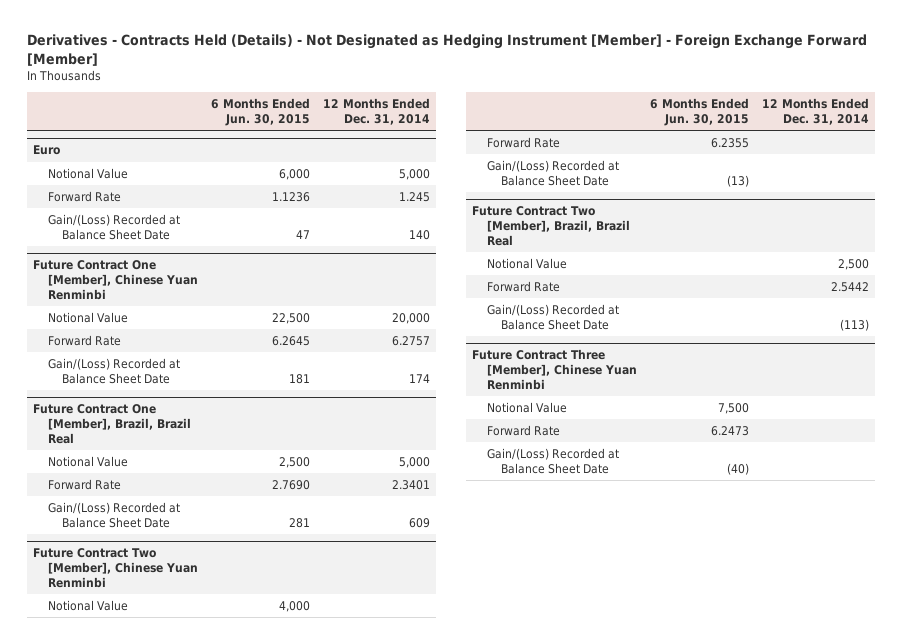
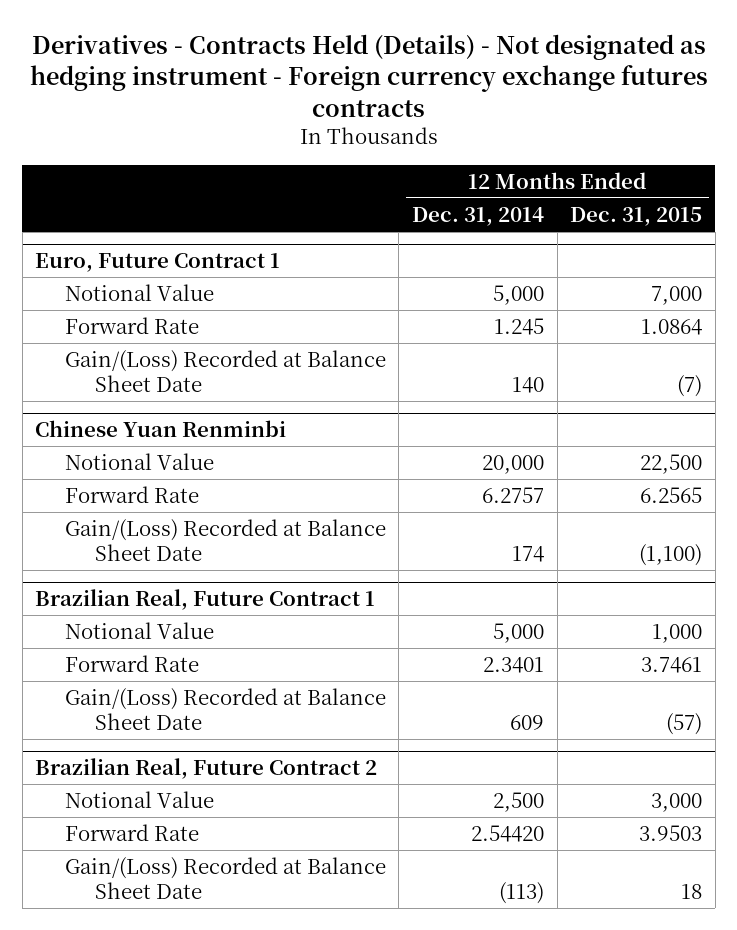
- Derivatives - Contracts Held (Details) - Not Designated as Hedging Instrument [Member] - Foreign Exchange Forward [Member]
+ Derivatives - Contracts Held (Details) - Not designated as hedging instrument - Foreign currency exchange futures contracts
- | 6 Months Ended Jun. 30, 2015 | 12 Months Ended Dec. 31, 2014
+ | 12 Months Ended Dec. 31, 2014 | 12 Months Ended Dec. 31, 2015
- Euro
+ Euro, Future Contract 1
- Future Contract One [Member], Chinese Yuan Renminbi
+ Chinese Yuan Renminbi
- Future Contract One [Member], Brazil, Brazil Real
+ Brazilian Real, Future Contract 1
- Future Contract Two [Member], Chinese Yuan Renminbi
- Notional Value | 4,000 |
- Forward Rate | 6.2355 |
- Gain/(Loss) Recorded at Balance Sheet Date | (13) |
- Future Contract Two [Member], Brazil, Brazil Real
+ Brazilian Real, Future Contract 2
- Forward Rate | | 2.5442
+ Forward Rate | 2.54420 | 3.9503
- Future Contract Three [Member], Chinese Yuan Renminbi
- Notional Value | 7,500 |
- Forward Rate | 6.2473 |
- Gain/(Loss) Recorded at Balance Sheet Date | (40) |

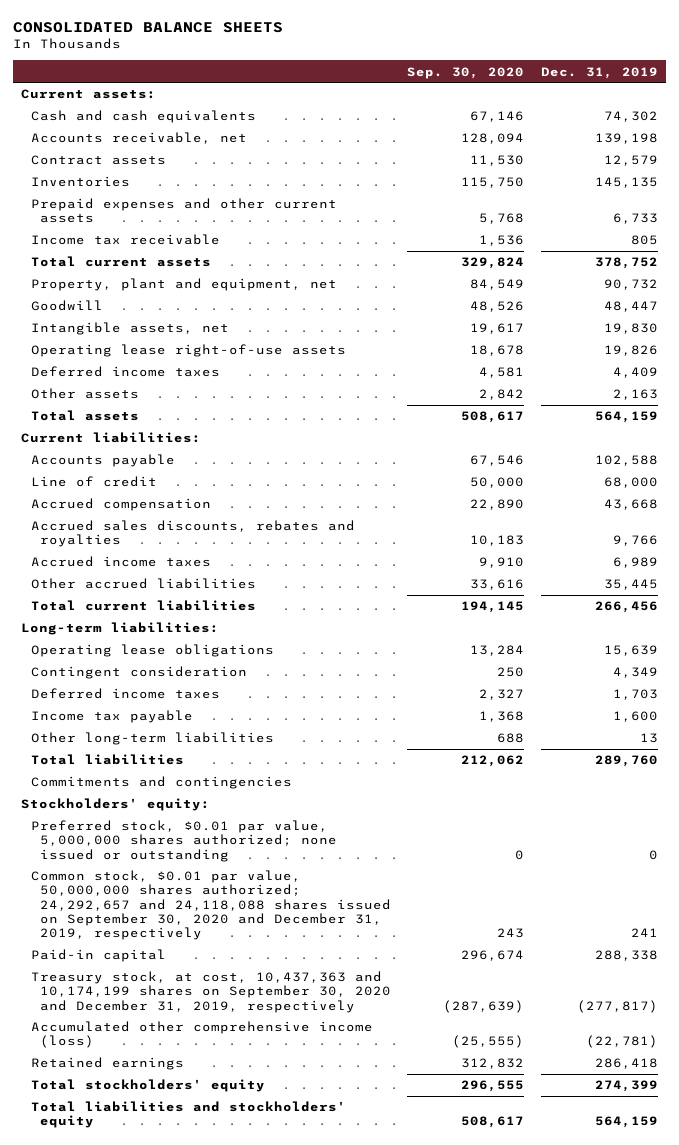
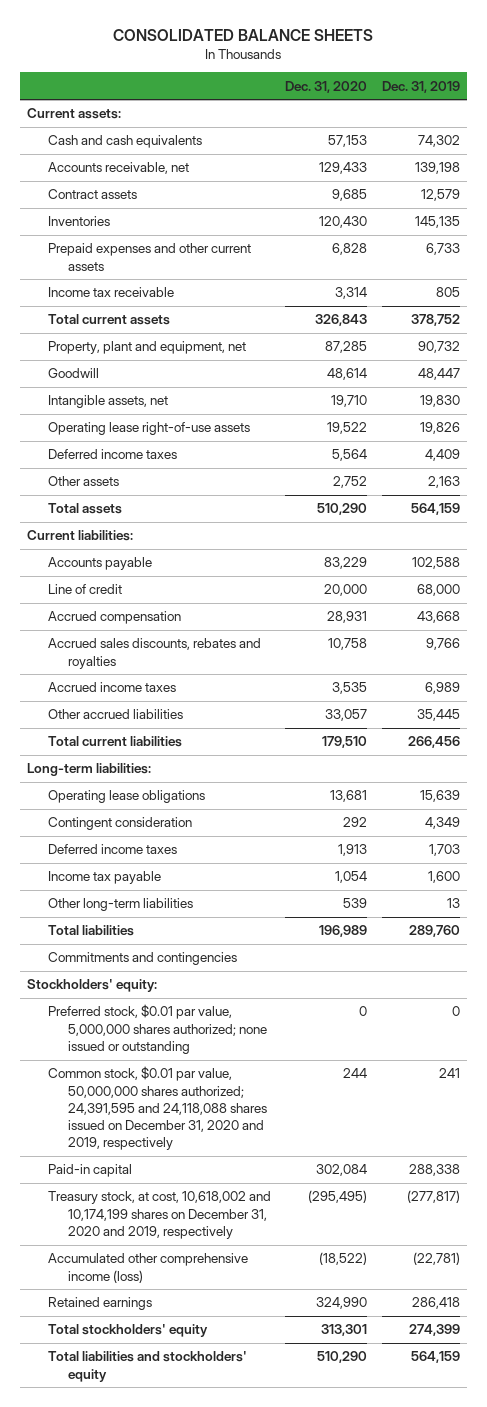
- | Sep. 30, 2020 | Dec. 31, 2019
+ | Dec. 31, 2020 | Dec. 31, 2019
- Common stock, $0.01 par value, 50,000,000 shares authorized; 24,292,657 and 24,118,088 shares issued on September 30, 2020 and December 31, 2019, respectively | 243 | 241
+ Common stock, $0.01 par value, 50,000,000 shares authorized; 24,391,595 and 24,118,088 shares issued on December 31, 2020 and 2019, respectively | 244 | 241
- Treasury stock, at cost, 10,437,363 and 10,174,199 shares on September 30, 2020 and December 31, 2019, respectively | (287,639) | (277,817)
+ Treasury stock, at cost, 10,618,002 and 10,174,199 shares on December 31, 2020 and 2019, respectively | (295,495) | (277,817)

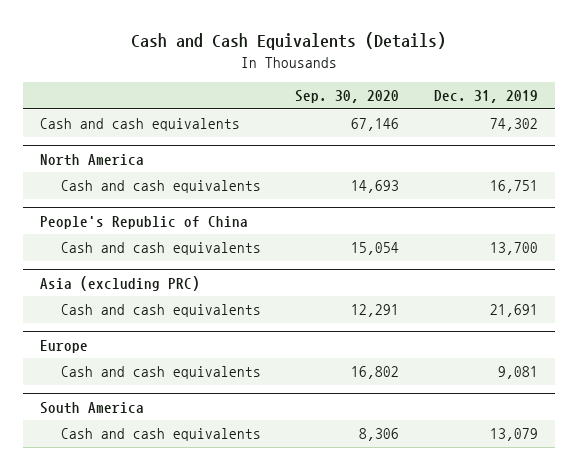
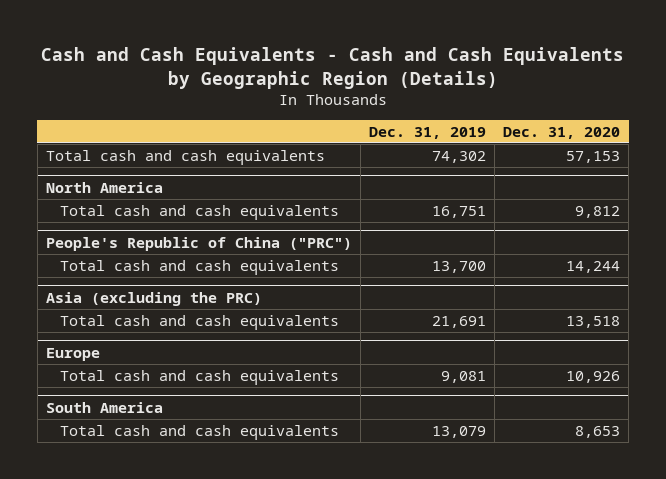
- Cash and Cash Equivalents (Details)
+ Cash and Cash Equivalents - Cash and Cash Equivalents by Geographic Region (Details)
- | Sep. 30, 2020 | Dec. 31, 2019
+ | Dec. 31, 2019 | Dec. 31, 2020
- Cash and cash equivalents | 67,146 | 74,302
+ Total cash and cash equivalents | 74,302 | 57,153
@ North America
- Cash and cash equivalents | 14,693 | 16,751
- People's Republic of China
- Cash and cash equivalents | 15,054 | 13,700
- Asia (excluding PRC)
- Cash and cash equivalents | 12,291 | 21,691
@ North America
+ Total cash and cash equivalents | 16,751 | 9,812
+ People's Republic of China ("PRC")
+ Total cash and cash equivalents | 13,700 | 14,244
+ Asia (excluding the PRC)
+ Total cash and cash equivalents | 21,691 | 13,518
@ Europe
- Cash and cash equivalents | 16,802 | 9,081
+ Total cash and cash equivalents | 9,081 | 10,926
@ South America
- Cash and cash equivalents | 8,306 | 13,079
+ Total cash and cash equivalents | 13,079 | 8,653

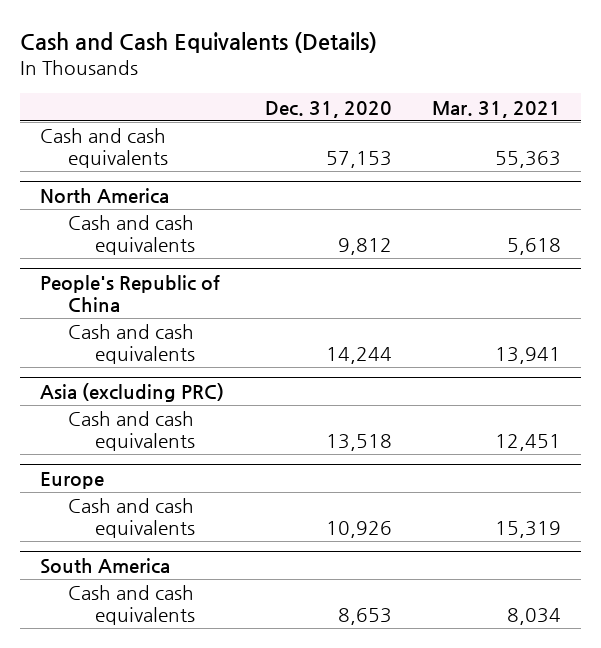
- Cash and Cash Equivalents - Cash and Cash Equivalents by Geographic Region (Details)
+ Cash and Cash Equivalents (Details)
- | Dec. 31, 2019 | Dec. 31, 2020
+ | Dec. 31, 2020 | Mar. 31, 2021
- Total cash and cash equivalents | 74,302 | 57,153
+ Cash and cash equivalents | 57,153 | 55,363
@ North America
- Total cash and cash equivalents | 16,751 | 9,812
- People's Republic of China ("PRC")
- Total cash and cash equivalents | 13,700 | 14,244
- Asia (excluding the PRC)
- Total cash and cash equivalents | 21,691 | 13,518
@ North America
+ Cash and cash equivalents | 9,812 | 5,618
+ People's Republic of China
+ Cash and cash equivalents | 14,244 | 13,941
+ Asia (excluding PRC)
+ Cash and cash equivalents | 13,518 | 12,451
@ Europe
- Total cash and cash equivalents | 9,081 | 10,926
+ Cash and cash equivalents | 10,926 | 15,319
@ South America
- Total cash and cash equivalents | 13,079 | 8,653
+ Cash and cash equivalents | 8,653 | 8,034

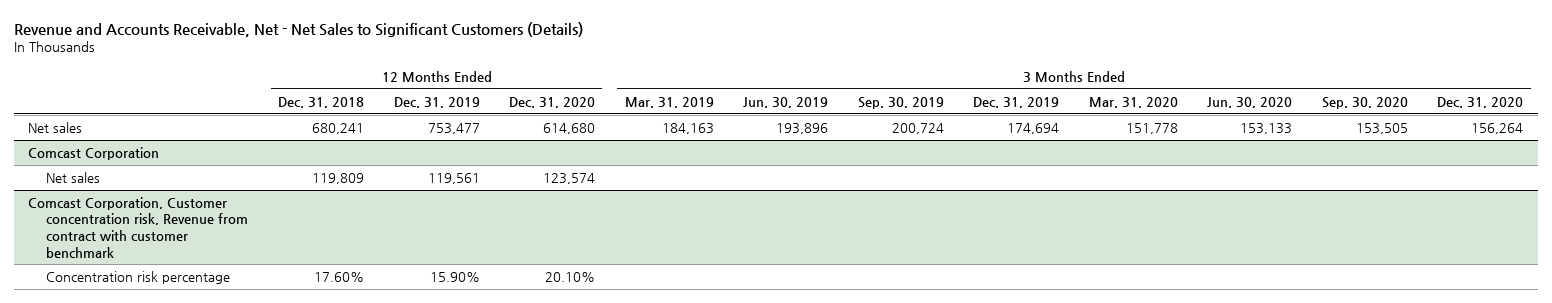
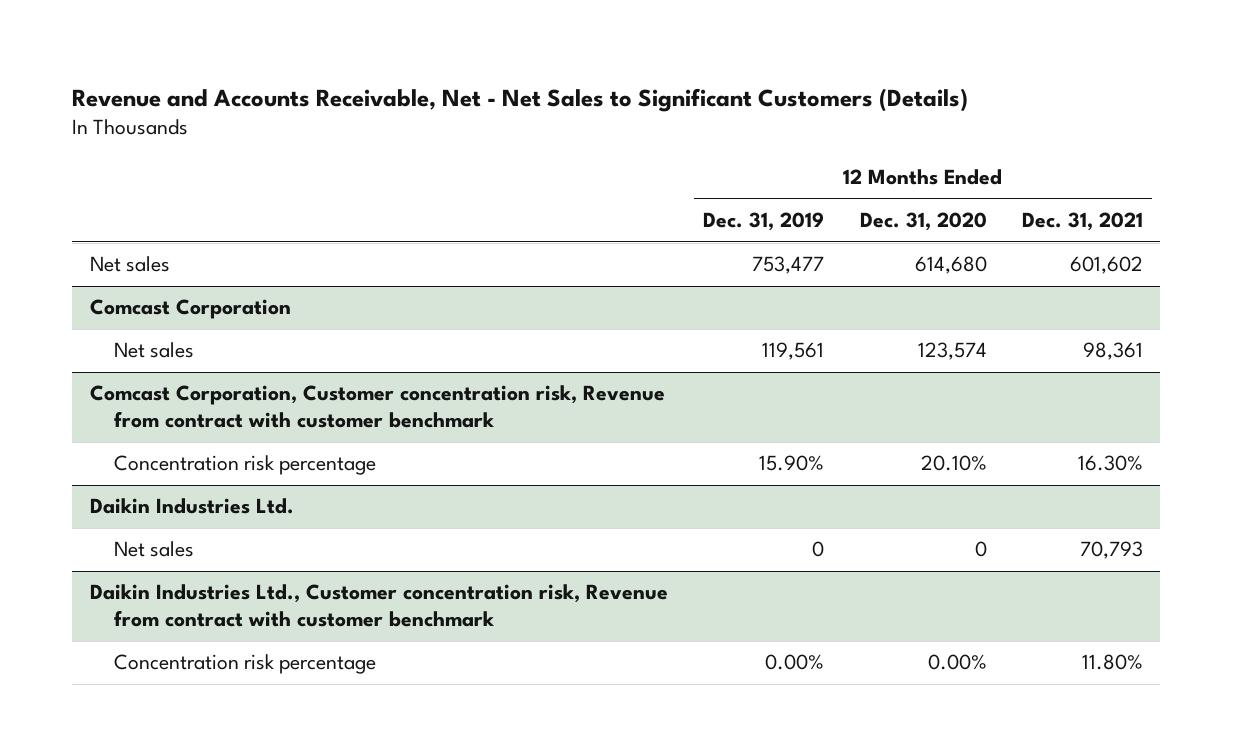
- | 12 Months Ended Dec. 31, 2018 | 12 Months Ended Dec. 31, 2019 | 12 Months Ended Dec. 31, 2020 | 3 Months Ended Mar. 31, 2019 | 3 Months Ended Jun. 30, 2019 | 3 Months Ended Sep. 30, 2019 | 3 Months Ended Dec. 31, 2019 | 3 Months Ended Mar. 31, 2020 | 3 Months Ended Jun. 30, 2020 | 3 Months Ended Sep. 30, 2020 | 3 Months Ended Dec. 31, 2020
+ | 12 Months Ended Dec. 31, 2019 | 12 Months Ended Dec. 31, 2020 | 12 Months Ended Dec. 31, 2021
+ Daikin Industries Ltd.
+ Net sales | 0 | 0 | 70,793
+ Daikin Industries Ltd., Customer concentration risk, Revenue from contract with customer benchmark
+ Concentration risk percentage | 0.00% | 0.00% | 11.80%

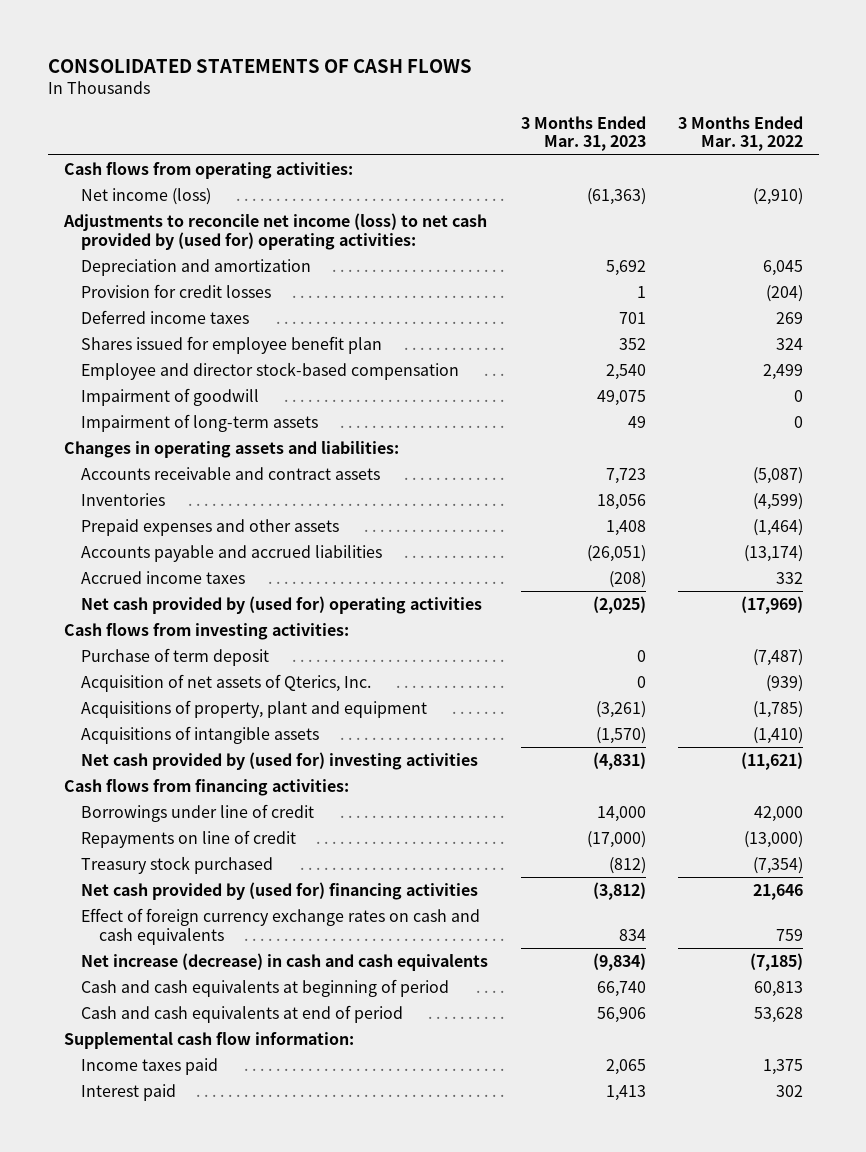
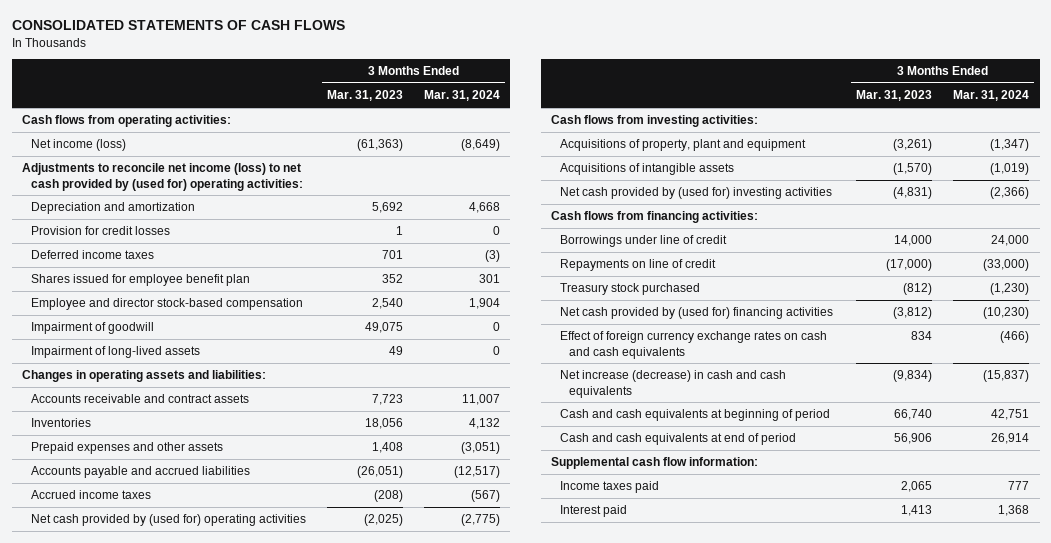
- | 3 Months Ended Mar. 31, 2023 | 3 Months Ended Mar. 31, 2022
+ | 3 Months Ended Mar. 31, 2023 | 3 Months Ended Mar. 31, 2024
- Impairment of long-term assets | 49 | 0
+ Impairment of long-lived assets | 49 | 0
- Purchase of term deposit | 0 | (7,487)
- Acquisition of net assets of Qterics, Inc. | 0 | (939)

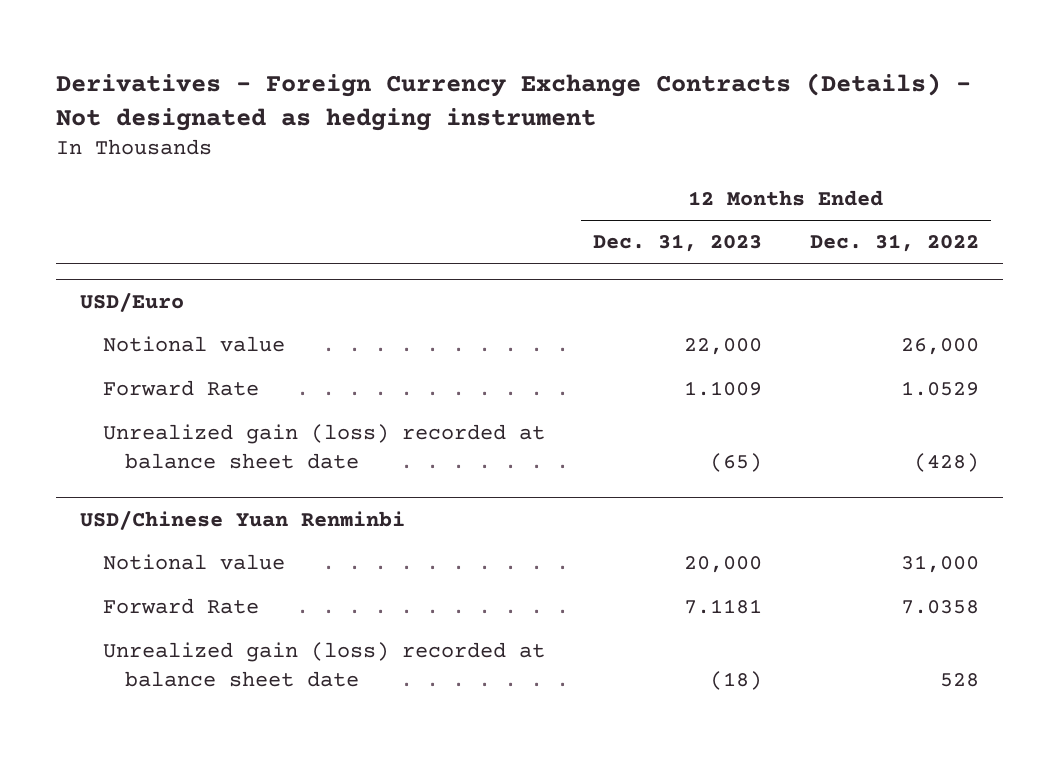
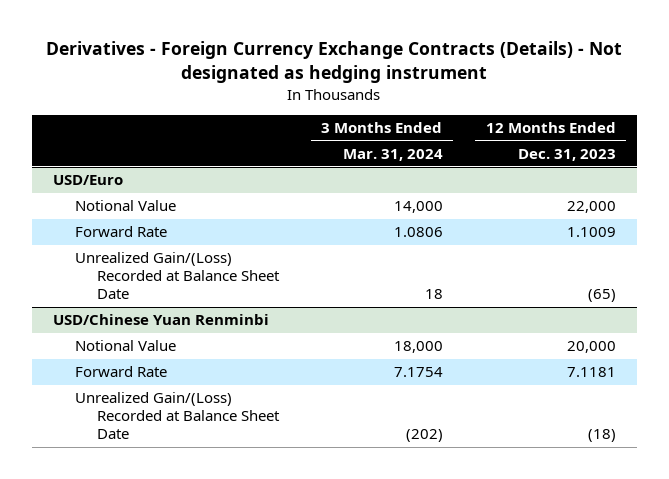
- | 12 Months Ended Dec. 31, 2023 | 12 Months Ended Dec. 31, 2022
+ | 3 Months Ended Mar. 31, 2024 | 12 Months Ended Dec. 31, 2023
@ USD/Euro
- Notional value | 22,000 | 26,000
+ Notional Value | 14,000 | 22,000
- Unrealized gain (loss) recorded at balance sheet date | (65) | (428)
+ Unrealized Gain/(Loss) Recorded at Balance Sheet Date | 18 | (65)
@ USD/Chinese Yuan Renminbi
- Notional value | 20,000 | 31,000
+ Notional Value | 18,000 | 20,000
- Unrealized gain (loss) recorded at balance sheet date | (18) | 528
+ Unrealized Gain/(Loss) Recorded at Balance Sheet Date | (202) | (18)

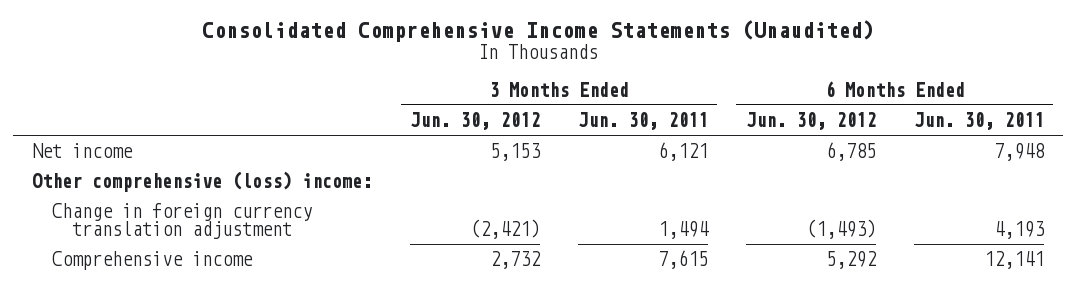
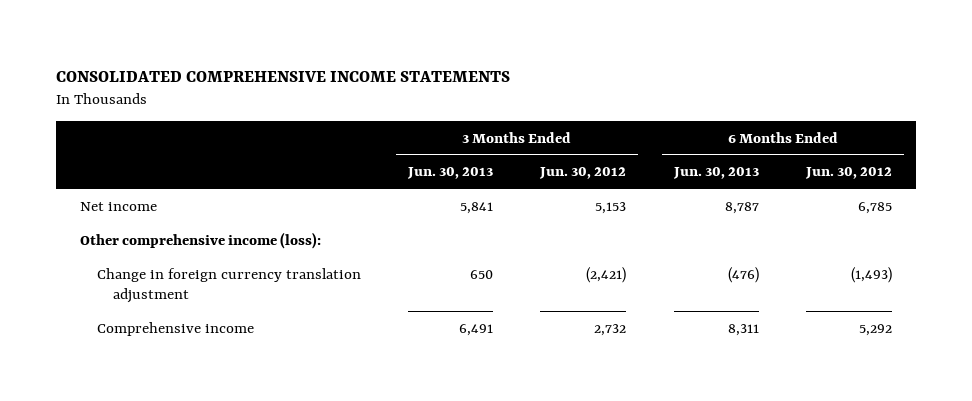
- Consolidated Comprehensive Income Statements (Unaudited)
+ CONSOLIDATED COMPREHENSIVE INCOME STATEMENTS
- | 3 Months Ended Jun. 30, 2012 | 3 Months Ended Jun. 30, 2011 | 6 Months Ended Jun. 30, 2012 | 6 Months Ended Jun. 30, 2011
+ | 3 Months Ended Jun. 30, 2013 | 3 Months Ended Jun. 30, 2012 | 6 Months Ended Jun. 30, 2013 | 6 Months Ended Jun. 30, 2012
- Other comprehensive (loss) income:
+ Other comprehensive income (loss):

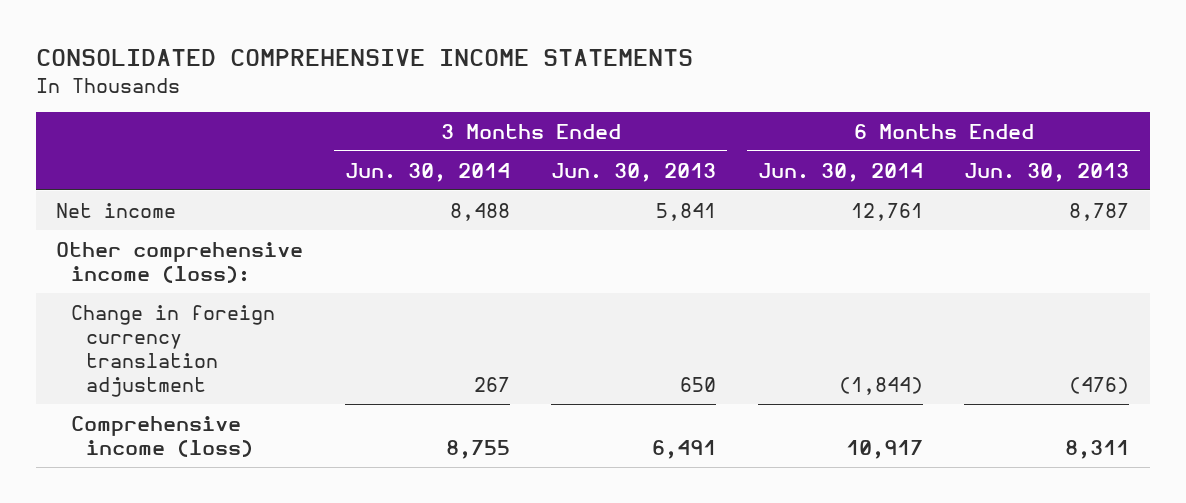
- | 3 Months Ended Jun. 30, 2013 | 3 Months Ended Jun. 30, 2012 | 6 Months Ended Jun. 30, 2013 | 6 Months Ended Jun. 30, 2012
+ | 3 Months Ended Jun. 30, 2014 | 3 Months Ended Jun. 30, 2013 | 6 Months Ended Jun. 30, 2014 | 6 Months Ended Jun. 30, 2013
- Comprehensive income | 6,491 | 2,732 | 8,311 | 5,292
+ Comprehensive income (loss) | 8,755 | 6,491 | 10,917 | 8,311

